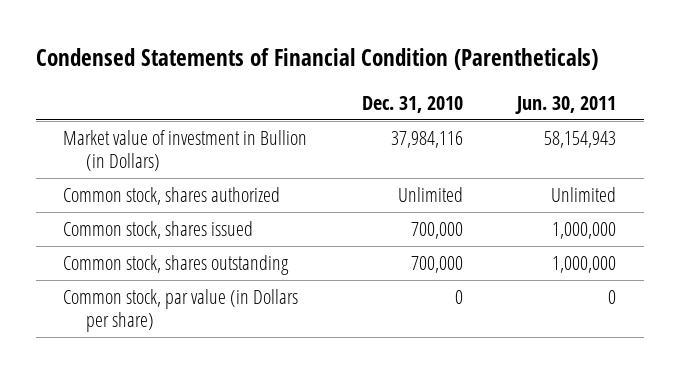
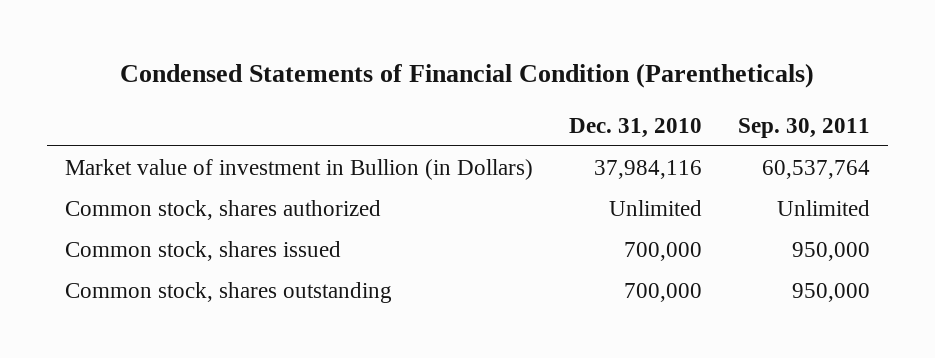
- | Dec. 31, 2010 | Jun. 30, 2011
+ | Dec. 31, 2010 | Sep. 30, 2011
- Common stock, par value (in Dollars per share) | 0 | 0

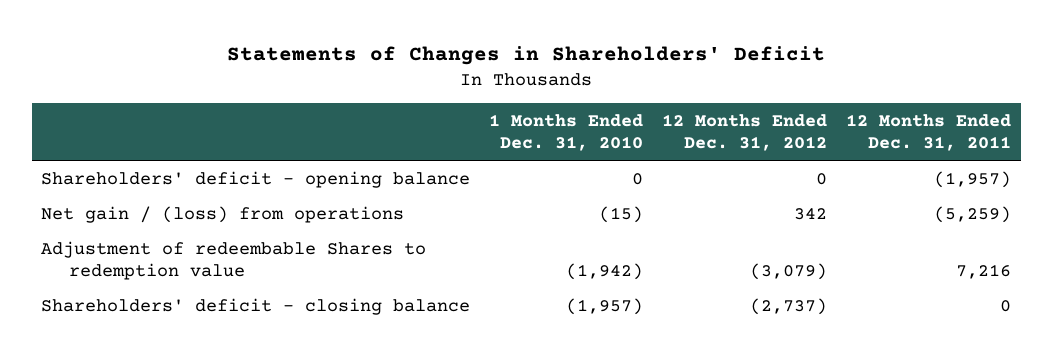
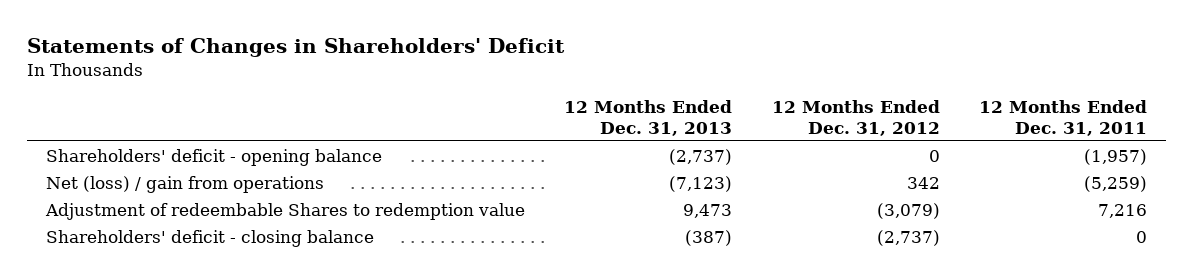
- | 1 Months Ended Dec. 31, 2010 | 12 Months Ended Dec. 31, 2012 | 12 Months Ended Dec. 31, 2011
+ | 12 Months Ended Dec. 31, 2013 | 12 Months Ended Dec. 31, 2012 | 12 Months Ended Dec. 31, 2011
- Net gain / (loss) from operations | (15) | 342 | (5,259)
+ Net (loss) / gain from operations | (7,123) | 342 | (5,259)

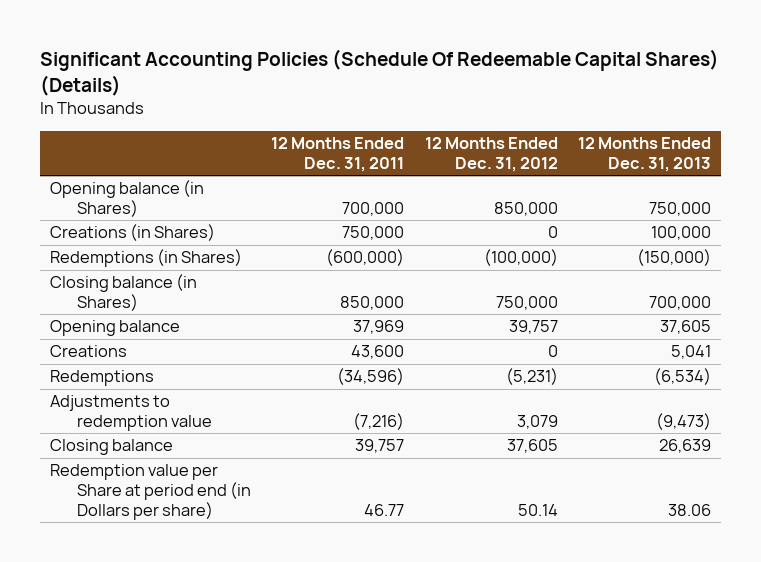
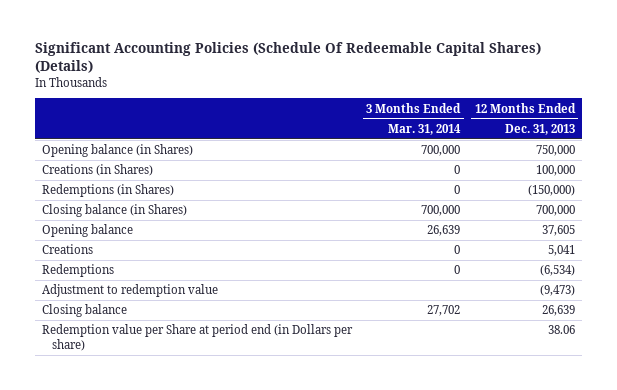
- | 12 Months Ended Dec. 31, 2011 | 12 Months Ended Dec. 31, 2012 | 12 Months Ended Dec. 31, 2013
+ | 3 Months Ended Mar. 31, 2014 | 12 Months Ended Dec. 31, 2013
- Adjustments to redemption value | (7,216) | 3,079 | (9,473)
+ Adjustment to redemption value | | (9,473)

